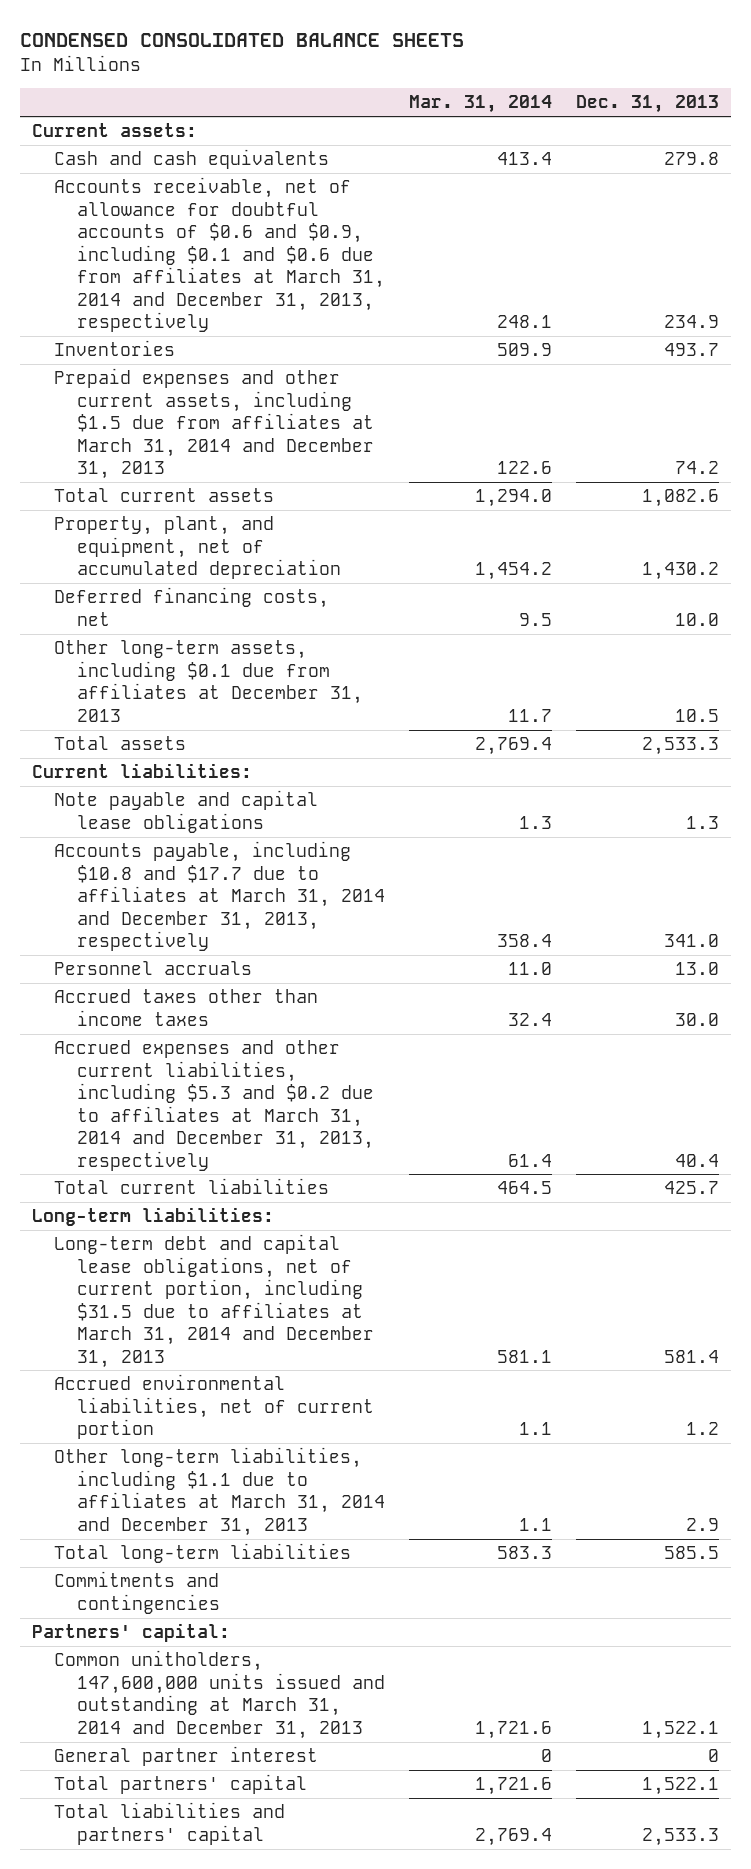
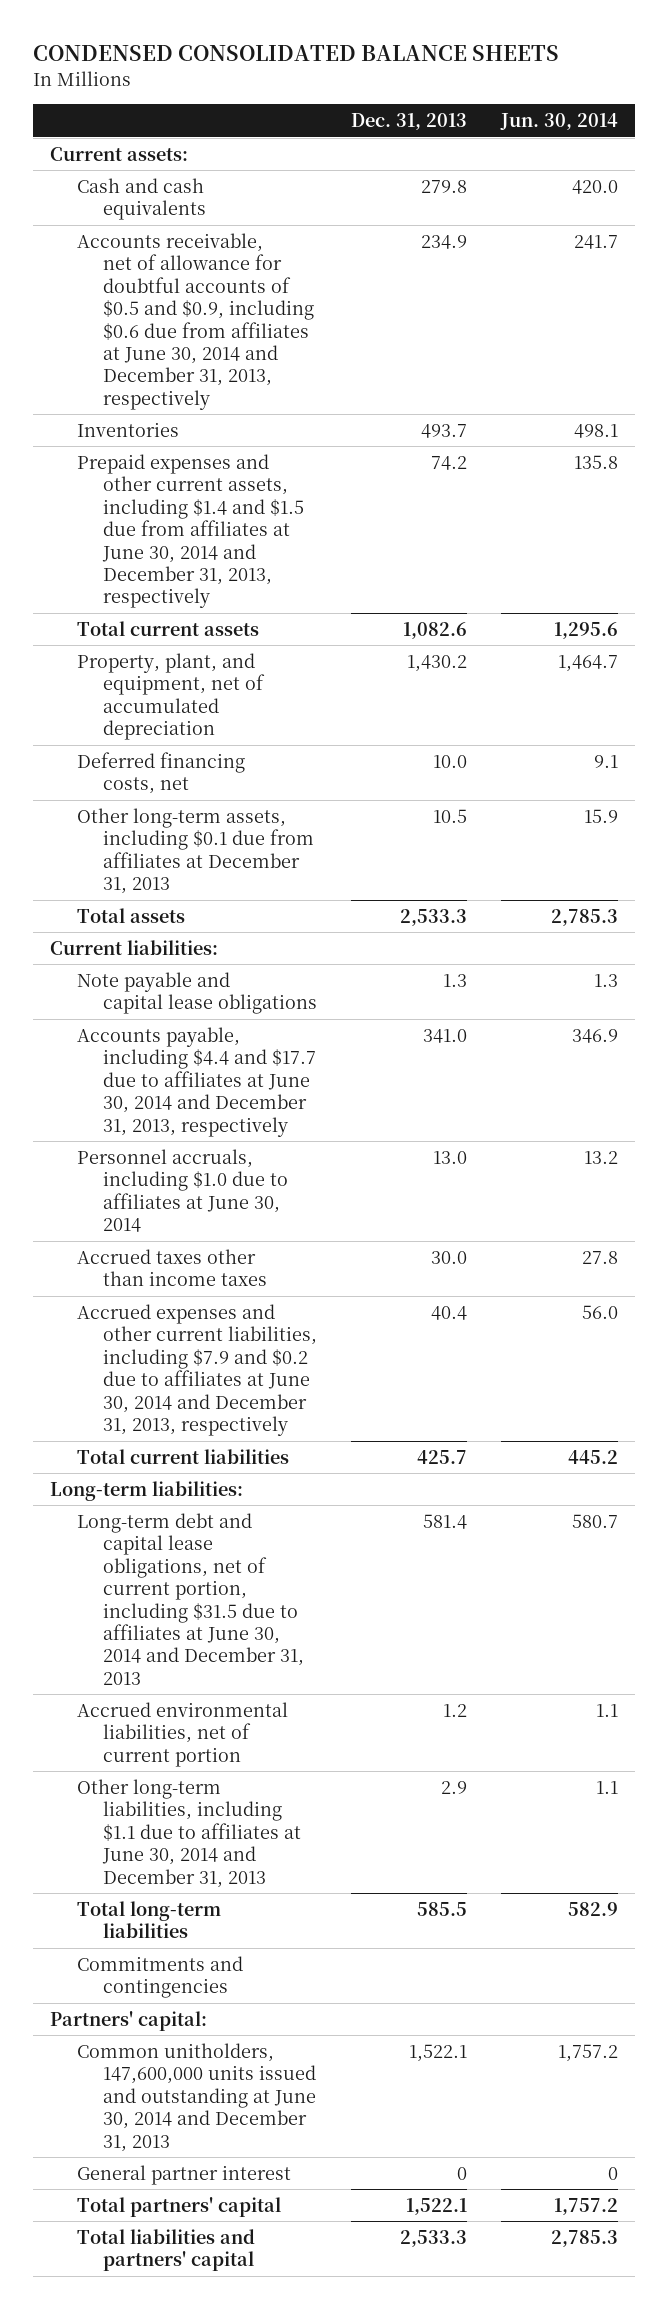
- | Mar. 31, 2014 | Dec. 31, 2013
+ | Dec. 31, 2013 | Jun. 30, 2014
- Accounts receivable, net of allowance for doubtful accounts of $0.6 and $0.9, including $0.1 and $0.6 due from affiliates at March 31, 2014 and December 31, 2013, respectively | 248.1 | 234.9
+ Accounts receivable, net of allowance for doubtful accounts of $0.5 and $0.9, including $0.6 due from affiliates at June 30, 2014 and December 31, 2013, respectively | 234.9 | 241.7
- Prepaid expenses and other current assets, including $1.5 due from affiliates at March 31, 2014 and December 31, 2013 | 122.6 | 74.2
+ Prepaid expenses and other current assets, including $1.4 and $1.5 due from affiliates at June 30, 2014 and December 31, 2013, respectively | 74.2 | 135.8
- Accounts payable, including $10.8 and $17.7 due to affiliates at March 31, 2014 and December 31, 2013, respectively | 358.4 | 341.0
- Personnel accruals | 11.0 | 13.0
+ Accounts payable, including $4.4 and $17.7 due to affiliates at June 30, 2014 and December 31, 2013, respectively | 341.0 | 346.9
+ Personnel accruals, including $1.0 due to affiliates at June 30, 2014 | 13.0 | 13.2
- Accrued expenses and other current liabilities, including $5.3 and $0.2 due to affiliates at March 31, 2014 and December 31, 2013, respectively | 61.4 | 40.4
+ Accrued expenses and other current liabilities, including $7.9 and $0.2 due to affiliates at June 30, 2014 and December 31, 2013, respectively | 40.4 | 56.0
- Long-term debt and capital lease obligations, net of current portion, including $31.5 due to affiliates at March 31, 2014 and December 31, 2013 | 581.1 | 581.4
+ Long-term debt and capital lease obligations, net of current portion, including $31.5 due to affiliates at June 30, 2014 and December 31, 2013 | 581.4 | 580.7
- Other long-term liabilities, including $1.1 due to affiliates at March 31, 2014 and December 31, 2013 | 1.1 | 2.9
+ Other long-term liabilities, including $1.1 due to affiliates at June 30, 2014 and December 31, 2013 | 2.9 | 1.1
- Common unitholders, 147,600,000 units issued and outstanding at March 31, 2014 and December 31, 2013 | 1,721.6 | 1,522.1
+ Common unitholders, 147,600,000 units issued and outstanding at June 30, 2014 and December 31, 2013 | 1,522.1 | 1,757.2

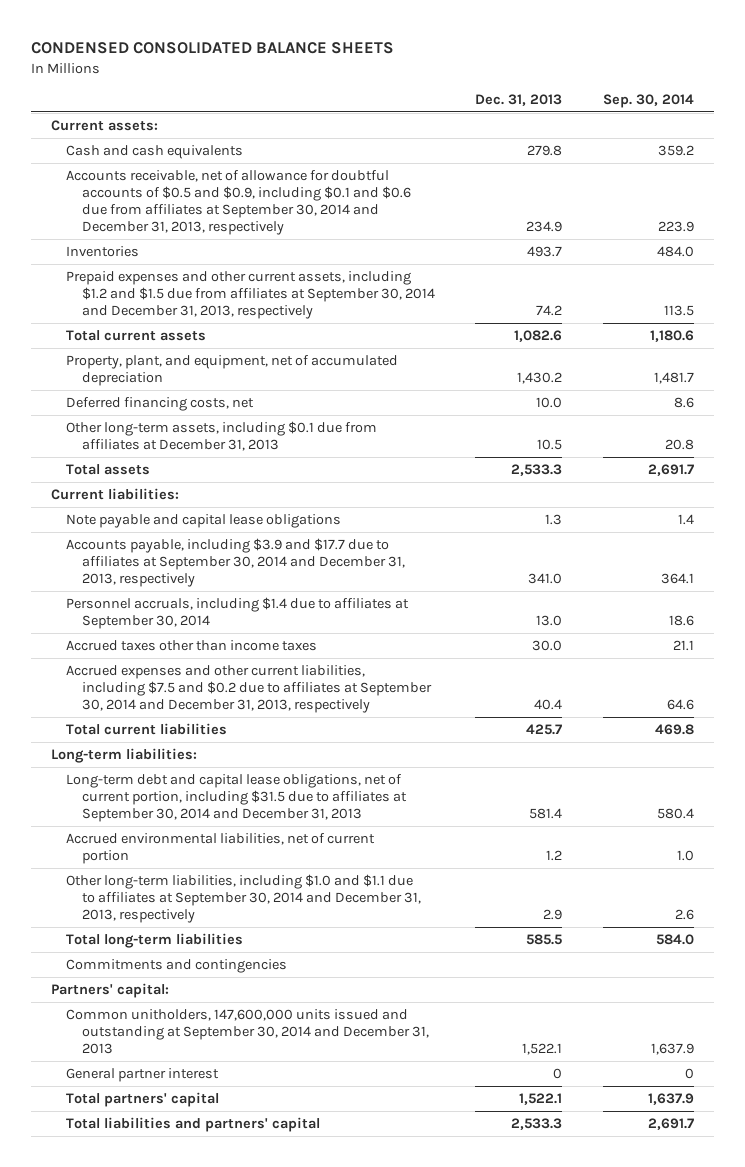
- | Dec. 31, 2013 | Jun. 30, 2014
+ | Dec. 31, 2013 | Sep. 30, 2014
- Accounts receivable, net of allowance for doubtful accounts of $0.5 and $0.9, including $0.6 due from affiliates at June 30, 2014 and December 31, 2013, respectively | 234.9 | 241.7
+ Accounts receivable, net of allowance for doubtful accounts of $0.5 and $0.9, including $0.1 and $0.6 due from affiliates at September 30, 2014 and December 31, 2013, respectively | 234.9 | 223.9
- Prepaid expenses and other current assets, including $1.4 and $1.5 due from affiliates at June 30, 2014 and December 31, 2013, respectively | 74.2 | 135.8
+ Prepaid expenses and other current assets, including $1.2 and $1.5 due from affiliates at September 30, 2014 and December 31, 2013, respectively | 74.2 | 113.5
- Accounts payable, including $4.4 and $17.7 due to affiliates at June 30, 2014 and December 31, 2013, respectively | 341.0 | 346.9
- Personnel accruals, including $1.0 due to affiliates at June 30, 2014 | 13.0 | 13.2
+ Accounts payable, including $3.9 and $17.7 due to affiliates at September 30, 2014 and December 31, 2013, respectively | 341.0 | 364.1
+ Personnel accruals, including $1.4 due to affiliates at September 30, 2014 | 13.0 | 18.6
- Accrued expenses and other current liabilities, including $7.9 and $0.2 due to affiliates at June 30, 2014 and December 31, 2013, respectively | 40.4 | 56.0
+ Accrued expenses and other current liabilities, including $7.5 and $0.2 due to affiliates at September 30, 2014 and December 31, 2013, respectively | 40.4 | 64.6
- Long-term debt and capital lease obligations, net of current portion, including $31.5 due to affiliates at June 30, 2014 and December 31, 2013 | 581.4 | 580.7
+ Long-term debt and capital lease obligations, net of current portion, including $31.5 due to affiliates at September 30, 2014 and December 31, 2013 | 581.4 | 580.4
- Other long-term liabilities, including $1.1 due to affiliates at June 30, 2014 and December 31, 2013 | 2.9 | 1.1
+ Other long-term liabilities, including $1.0 and $1.1 due to affiliates at September 30, 2014 and December 31, 2013, respectively | 2.9 | 2.6
- Common unitholders, 147,600,000 units issued and outstanding at June 30, 2014 and December 31, 2013 | 1,522.1 | 1,757.2
+ Common unitholders, 147,600,000 units issued and outstanding at September 30, 2014 and December 31, 2013 | 1,522.1 | 1,637.9

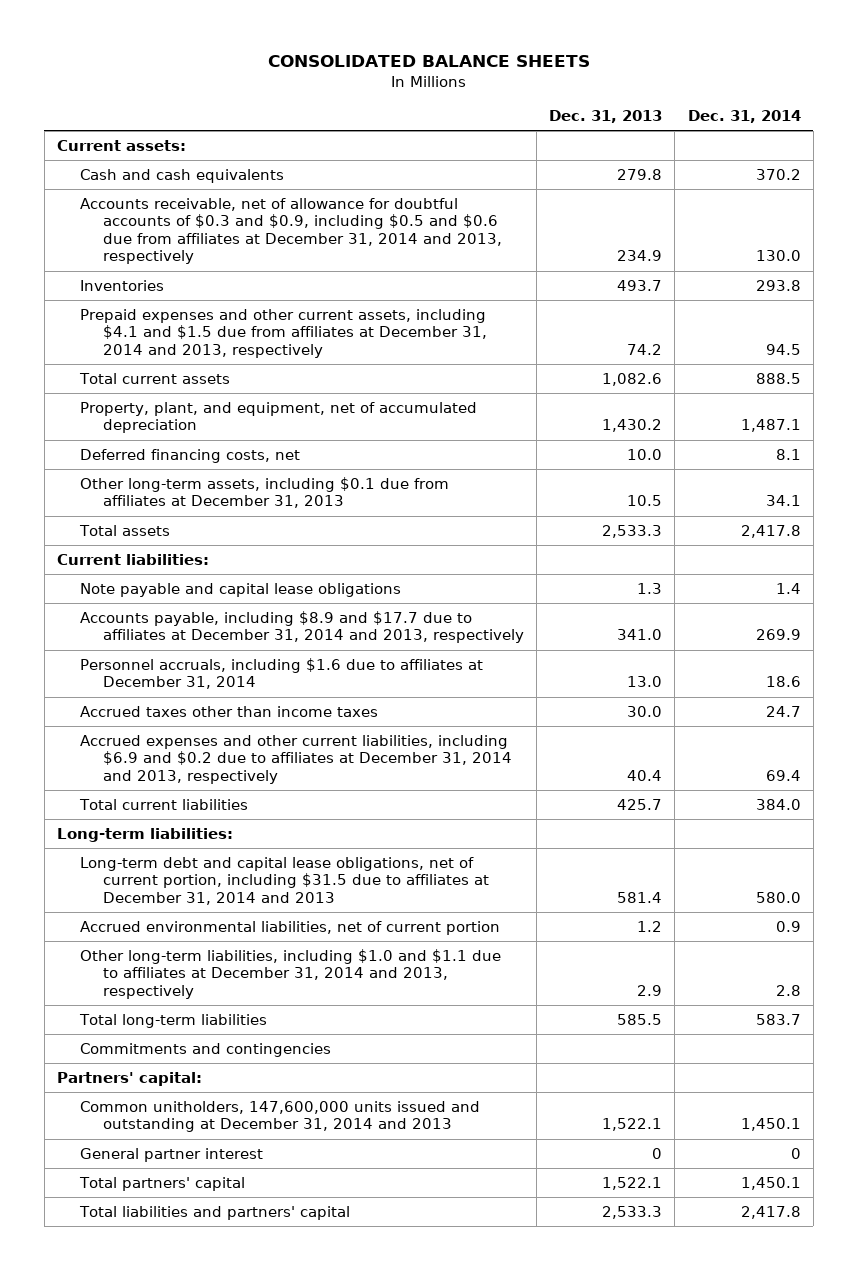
- CONDENSED CONSOLIDATED BALANCE SHEETS
+ CONSOLIDATED BALANCE SHEETS
- | Dec. 31, 2013 | Sep. 30, 2014
+ | Dec. 31, 2013 | Dec. 31, 2014
- Accounts receivable, net of allowance for doubtful accounts of $0.5 and $0.9, including $0.1 and $0.6 due from affiliates at September 30, 2014 and December 31, 2013, respectively | 234.9 | 223.9
+ Accounts receivable, net of allowance for doubtful accounts of $0.3 and $0.9, including $0.5 and $0.6 due from affiliates at December 31, 2014 and 2013, respectively | 234.9 | 130.0
- Prepaid expenses and other current assets, including $1.2 and $1.5 due from affiliates at September 30, 2014 and December 31, 2013, respectively | 74.2 | 113.5
+ Prepaid expenses and other current assets, including $4.1 and $1.5 due from affiliates at December 31, 2014 and 2013, respectively | 74.2 | 94.5
- Accounts payable, including $3.9 and $17.7 due to affiliates at September 30, 2014 and December 31, 2013, respectively | 341.0 | 364.1
- Personnel accruals, including $1.4 due to affiliates at September 30, 2014 | 13.0 | 18.6
+ Accounts payable, including $8.9 and $17.7 due to affiliates at December 31, 2014 and 2013, respectively | 341.0 | 269.9
+ Personnel accruals, including $1.6 due to affiliates at December 31, 2014 | 13.0 | 18.6
- Accrued expenses and other current liabilities, including $7.5 and $0.2 due to affiliates at September 30, 2014 and December 31, 2013, respectively | 40.4 | 64.6
+ Accrued expenses and other current liabilities, including $6.9 and $0.2 due to affiliates at December 31, 2014 and 2013, respectively | 40.4 | 69.4
- Long-term debt and capital lease obligations, net of current portion, including $31.5 due to affiliates at September 30, 2014 and December 31, 2013 | 581.4 | 580.4
+ Long-term debt and capital lease obligations, net of current portion, including $31.5 due to affiliates at December 31, 2014 and 2013 | 581.4 | 580.0
- Other long-term liabilities, including $1.0 and $1.1 due to affiliates at September 30, 2014 and December 31, 2013, respectively | 2.9 | 2.6
+ Other long-term liabilities, including $1.0 and $1.1 due to affiliates at December 31, 2014 and 2013, respectively | 2.9 | 2.8
- Common unitholders, 147,600,000 units issued and outstanding at September 30, 2014 and December 31, 2013 | 1,522.1 | 1,637.9
+ Common unitholders, 147,600,000 units issued and outstanding at December 31, 2014 and 2013 | 1,522.1 | 1,450.1

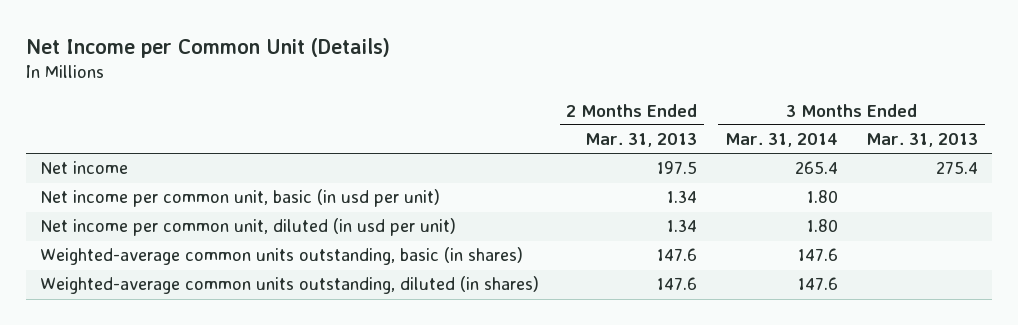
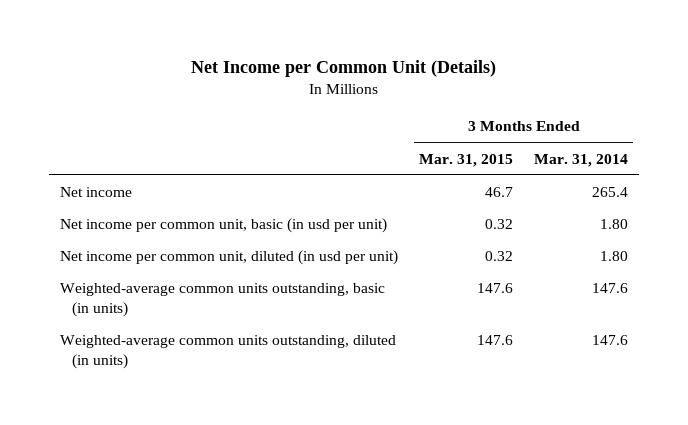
- | 2 Months Ended Mar. 31, 2013 | 3 Months Ended Mar. 31, 2014 | 3 Months Ended Mar. 31, 2013
+ | 3 Months Ended Mar. 31, 2015 | 3 Months Ended Mar. 31, 2014
- Weighted-average common units outstanding, basic (in shares) | 147.6 | 147.6 |
- Weighted-average common units outstanding, diluted (in shares) | 147.6 | 147.6 |
+ Weighted-average common units outstanding, basic (in units) | 147.6 | 147.6
+ Weighted-average common units outstanding, diluted (in units) | 147.6 | 147.6

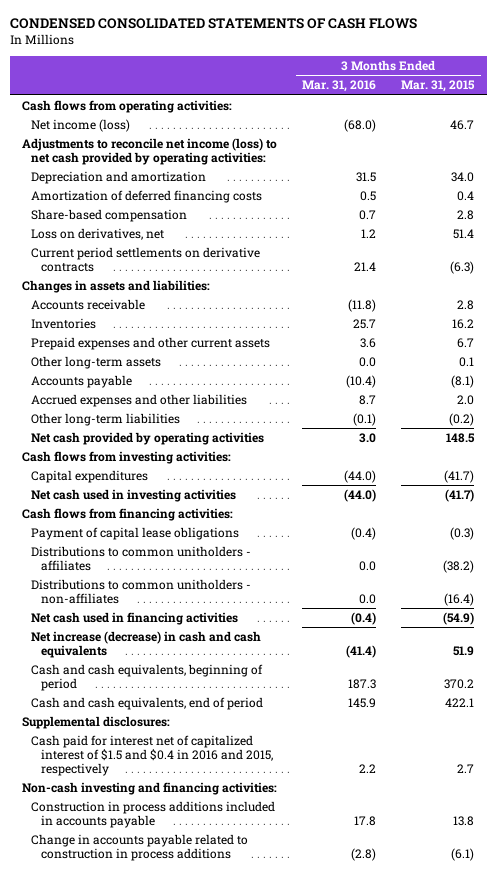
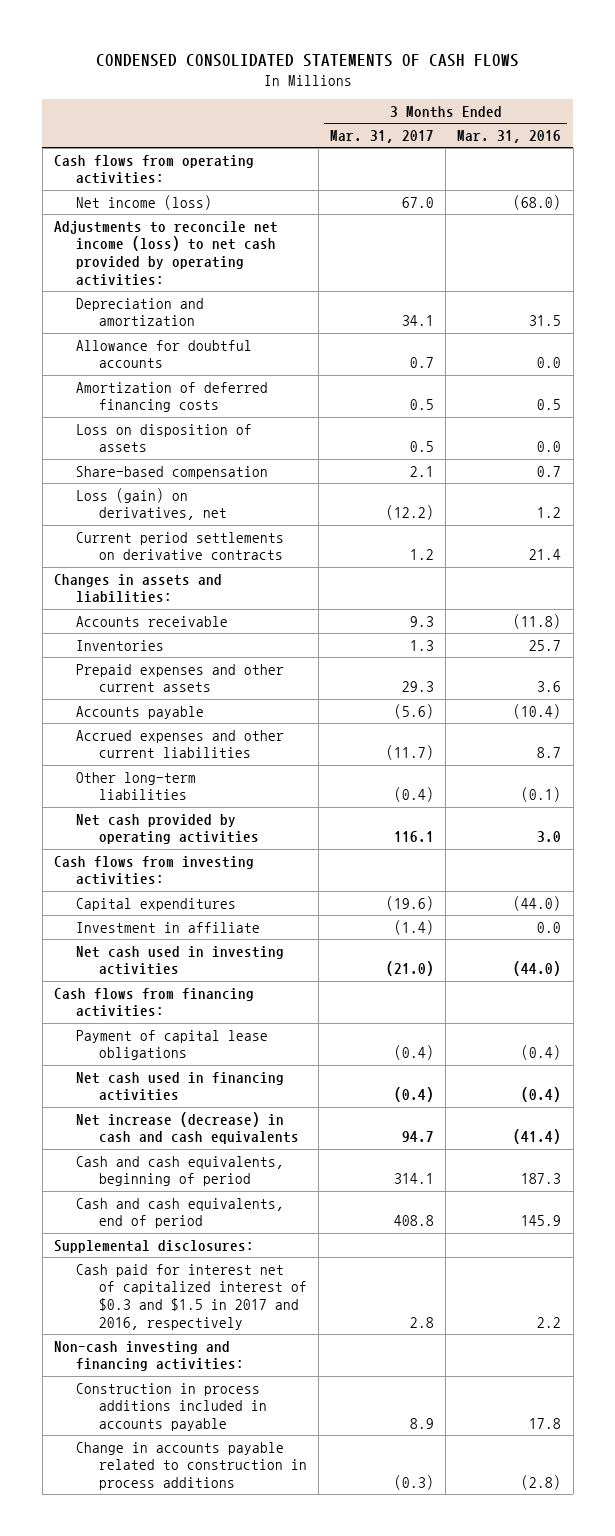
- | 3 Months Ended Mar. 31, 2016 | 3 Months Ended Mar. 31, 2015
+ | 3 Months Ended Mar. 31, 2017 | 3 Months Ended Mar. 31, 2016
+ Allowance for doubtful accounts | 0.7 | 0.0
+ Loss on disposition of assets | 0.5 | 0.0
- Loss on derivatives, net | 1.2 | 51.4
+ Loss (gain) on derivatives, net | (12.2) | 1.2
- Other long-term assets | 0.0 | 0.1
- Accrued expenses and other liabilities | 8.7 | 2.0
+ Accrued expenses and other current liabilities | (11.7) | 8.7
+ Investment in affiliate | (1.4) | 0.0
- Distributions to common unitholders - affiliates | 0.0 | (38.2)
- Distributions to common unitholders - non-affiliates | 0.0 | (16.4)
- Cash paid for interest net of capitalized interest of $1.5 and $0.4 in 2016 and 2015, respectively | 2.2 | 2.7
+ Cash paid for interest net of capitalized interest of $0.3 and $1.5 in 2017 and 2016, respectively | 2.8 | 2.2

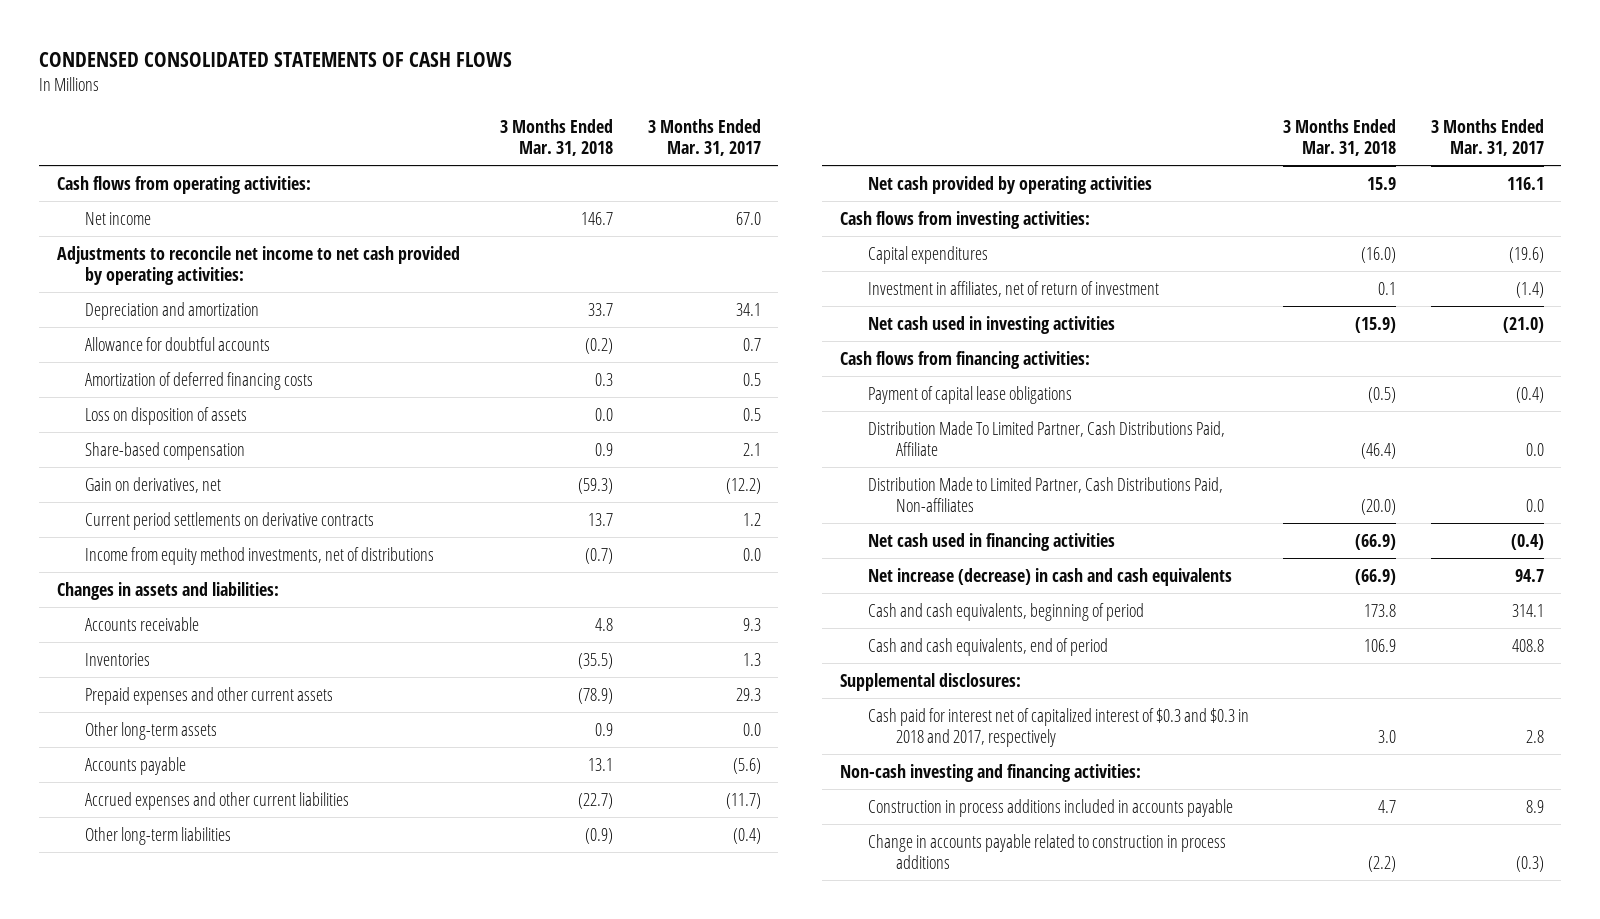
- | 3 Months Ended Mar. 31, 2017 | 3 Months Ended Mar. 31, 2016
+ | 3 Months Ended Mar. 31, 2018 | 3 Months Ended Mar. 31, 2017
- Net income (loss) | 67.0 | (68.0)
- Adjustments to reconcile net income (loss) to net cash provided by operating activities:
+ Net income | 146.7 | 67.0
+ Adjustments to reconcile net income to net cash provided by operating activities:
- Loss (gain) on derivatives, net | (12.2) | 1.2
+ Gain on derivatives, net | (59.3) | (12.2)
+ Income from equity method investments, net of distributions | (0.7) | 0.0
+ Other long-term assets | 0.9 | 0.0
- Investment in affiliate | (1.4) | 0.0
+ Investment in affiliates, net of return of investment | 0.1 | (1.4)
+ Distribution Made To Limited Partner, Cash Distributions Paid, Affiliate | (46.4) | 0.0
+ Distribution Made to Limited Partner, Cash Distributions Paid, Non-affiliates | (20.0) | 0.0
- Cash paid for interest net of capitalized interest of $0.3 and $1.5 in 2017 and 2016, respectively | 2.8 | 2.2
+ Cash paid for interest net of capitalized interest of $0.3 and $0.3 in 2018 and 2017, respectively | 3.0 | 2.8

